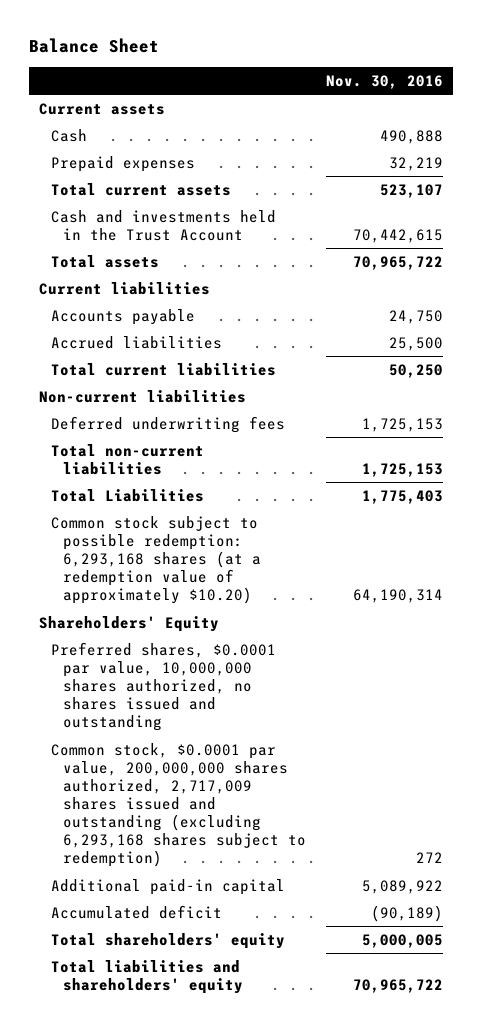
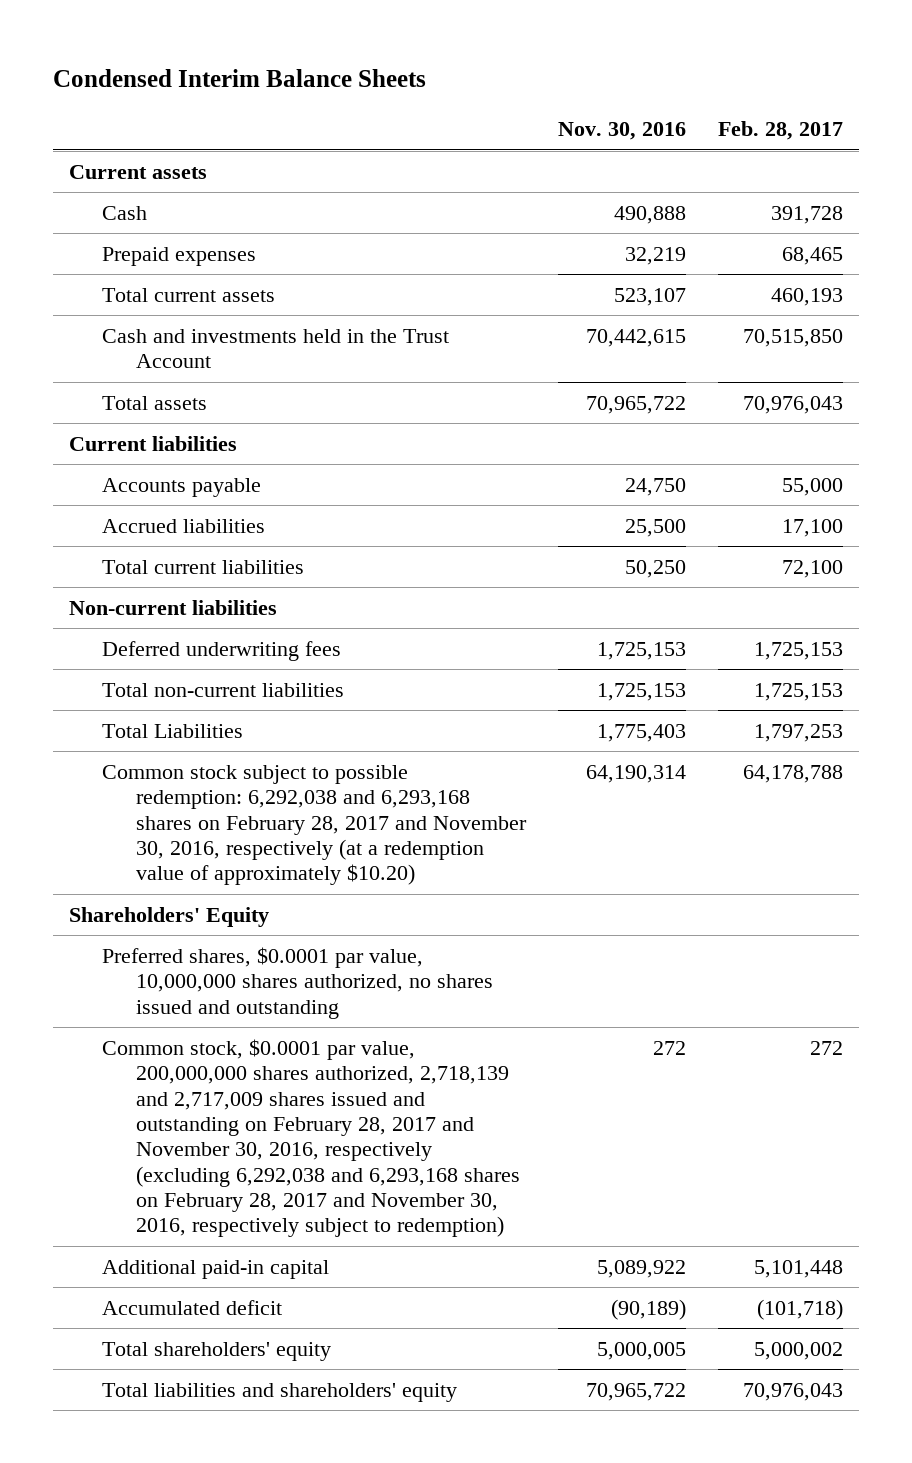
- Balance Sheet
+ Condensed Interim Balance Sheets
- | Nov. 30, 2016
+ | Nov. 30, 2016 | Feb. 28, 2017
- Common stock subject to possible redemption: 6,293,168 shares (at a redemption value of approximately $10.20) | 64,190,314
+ Common stock subject to possible redemption: 6,292,038 and 6,293,168 shares on February 28, 2017 and November 30, 2016, respectively (at a redemption value of approximately $10.20) | 64,190,314 | 64,178,788
- Common stock, $0.0001 par value, 200,000,000 shares authorized, 2,717,009 shares issued and outstanding (excluding 6,293,168 shares subject to redemption) | 272
+ Common stock, $0.0001 par value, 200,000,000 shares authorized, 2,718,139 and 2,717,009 shares issued and outstanding on February 28, 2017 and November 30, 2016, respectively (excluding 6,292,038 and 6,293,168 shares on February 28, 2017 and November 30, 2016, respectively subject to redemption) | 272 | 272

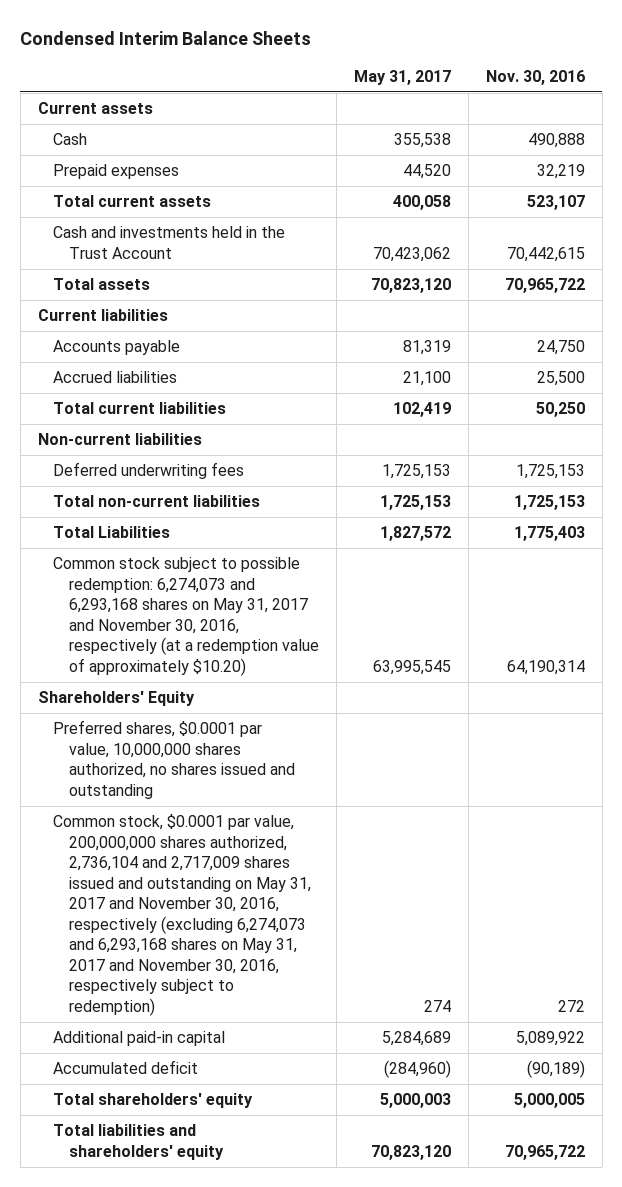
- | Nov. 30, 2016 | Feb. 28, 2017
+ | May 31, 2017 | Nov. 30, 2016
- Common stock subject to possible redemption: 6,292,038 and 6,293,168 shares on February 28, 2017 and November 30, 2016, respectively (at a redemption value of approximately $10.20) | 64,190,314 | 64,178,788
+ Common stock subject to possible redemption: 6,274,073 and 6,293,168 shares on May 31, 2017 and November 30, 2016, respectively (at a redemption value of approximately $10.20) | 63,995,545 | 64,190,314
- Common stock, $0.0001 par value, 200,000,000 shares authorized, 2,718,139 and 2,717,009 shares issued and outstanding on February 28, 2017 and November 30, 2016, respectively (excluding 6,292,038 and 6,293,168 shares on February 28, 2017 and November 30, 2016, respectively subject to redemption) | 272 | 272
+ Common stock, $0.0001 par value, 200,000,000 shares authorized, 2,736,104 and 2,717,009 shares issued and outstanding on May 31, 2017 and November 30, 2016, respectively (excluding 6,274,073 and 6,293,168 shares on May 31, 2017 and November 30, 2016, respectively subject to redemption) | 274 | 272

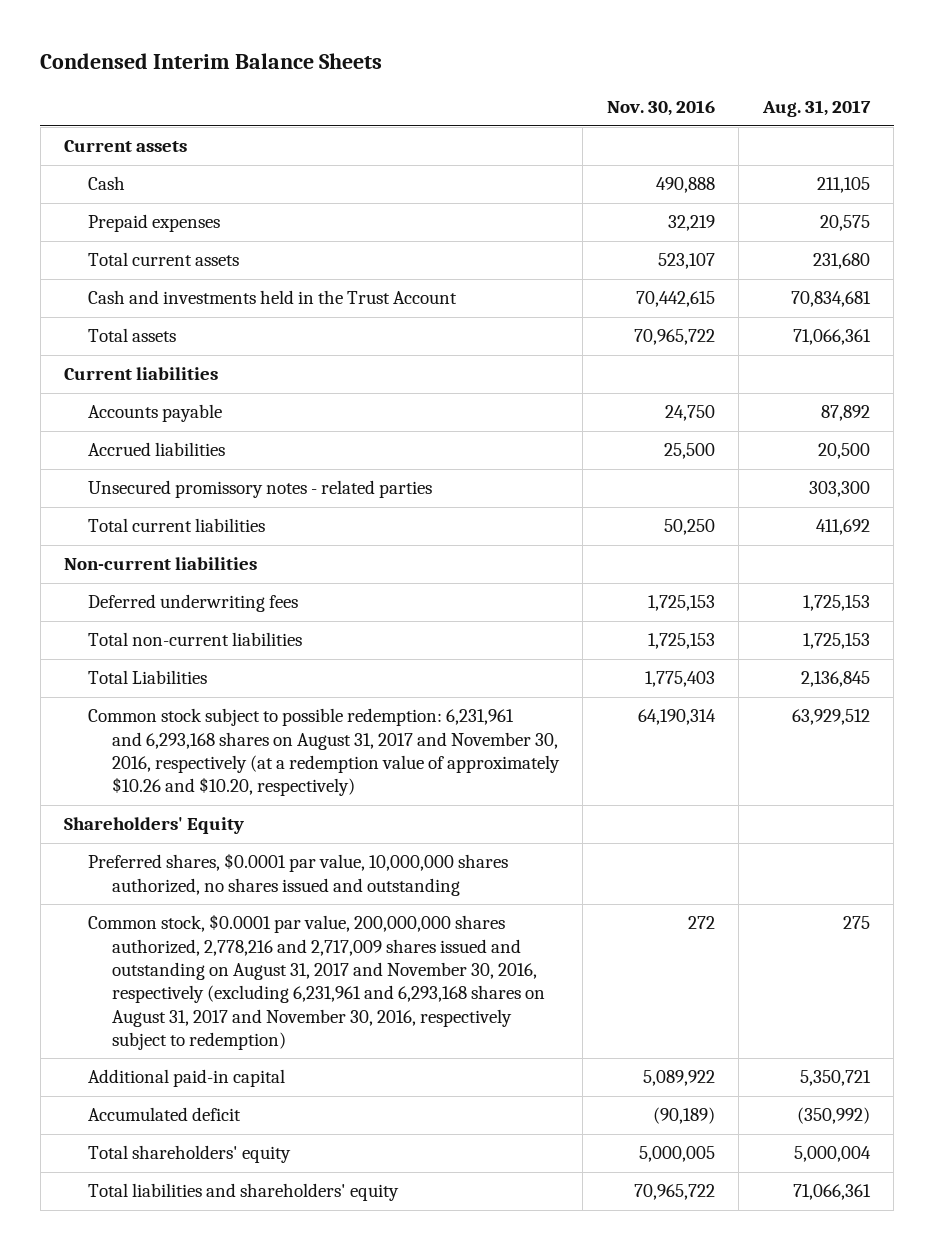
- | May 31, 2017 | Nov. 30, 2016
+ | Nov. 30, 2016 | Aug. 31, 2017
+ Unsecured promissory notes - related parties | | 303,300
- Common stock subject to possible redemption: 6,274,073 and 6,293,168 shares on May 31, 2017 and November 30, 2016, respectively (at a redemption value of approximately $10.20) | 63,995,545 | 64,190,314
+ Common stock subject to possible redemption: 6,231,961 and 6,293,168 shares on August 31, 2017 and November 30, 2016, respectively (at a redemption value of approximately $10.26 and $10.20, respectively) | 64,190,314 | 63,929,512
- Common stock, $0.0001 par value, 200,000,000 shares authorized, 2,736,104 and 2,717,009 shares issued and outstanding on May 31, 2017 and November 30, 2016, respectively (excluding 6,274,073 and 6,293,168 shares on May 31, 2017 and November 30, 2016, respectively subject to redemption) | 274 | 272
+ Common stock, $0.0001 par value, 200,000,000 shares authorized, 2,778,216 and 2,717,009 shares issued and outstanding on August 31, 2017 and November 30, 2016, respectively (excluding 6,231,961 and 6,293,168 shares on August 31, 2017 and November 30, 2016, respectively subject to redemption) | 272 | 275

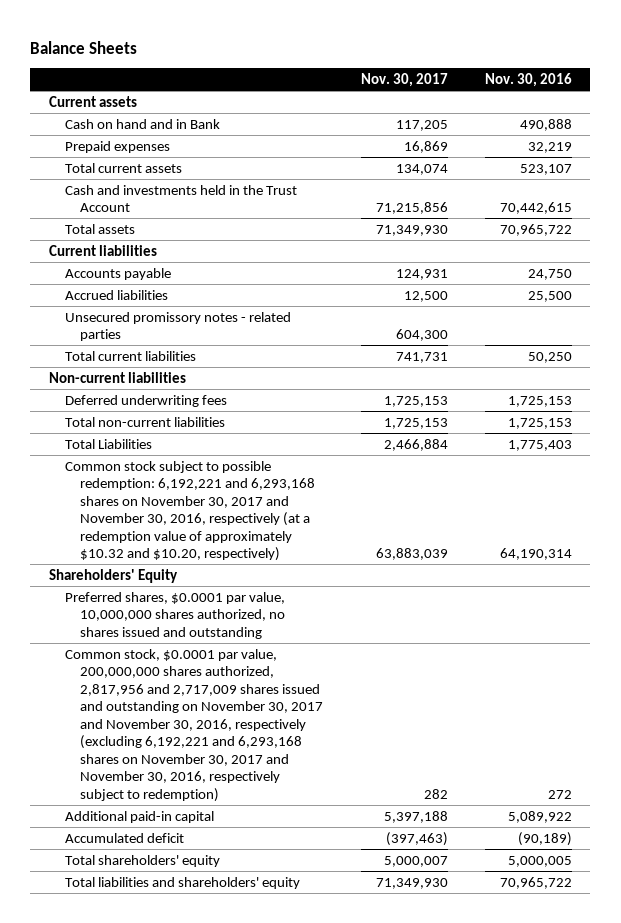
- Condensed Interim Balance Sheets
+ Balance Sheets
- | Nov. 30, 2016 | Aug. 31, 2017
+ | Nov. 30, 2017 | Nov. 30, 2016
- Cash | 490,888 | 211,105
+ Cash on hand and in Bank | 117,205 | 490,888
- Common stock subject to possible redemption: 6,231,961 and 6,293,168 shares on August 31, 2017 and November 30, 2016, respectively (at a redemption value of approximately $10.26 and $10.20, respectively) | 64,190,314 | 63,929,512
+ Common stock subject to possible redemption: 6,192,221 and 6,293,168 shares on November 30, 2017 and November 30, 2016, respectively (at a redemption value of approximately $10.32 and $10.20, respectively) | 63,883,039 | 64,190,314
- Common stock, $0.0001 par value, 200,000,000 shares authorized, 2,778,216 and 2,717,009 shares issued and outstanding on August 31, 2017 and November 30, 2016, respectively (excluding 6,231,961 and 6,293,168 shares on August 31, 2017 and November 30, 2016, respectively subject to redemption) | 272 | 275
+ Common stock, $0.0001 par value, 200,000,000 shares authorized, 2,817,956 and 2,717,009 shares issued and outstanding on November 30, 2017 and November 30, 2016, respectively (excluding 6,192,221 and 6,293,168 shares on November 30, 2017 and November 30, 2016, respectively subject to redemption) | 282 | 272

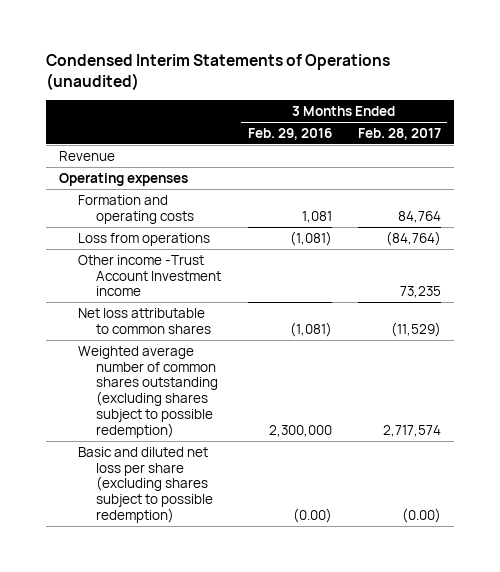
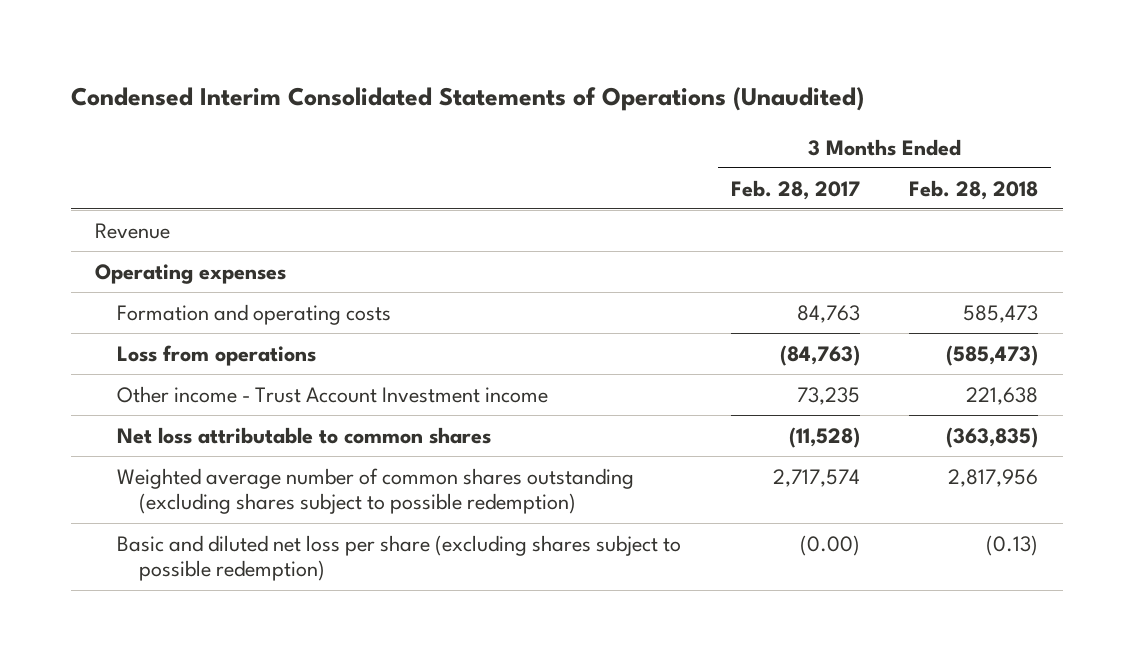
- Condensed Interim Statements of Operations (unaudited)
+ Condensed Interim Consolidated Statements of Operations (Unaudited)
- | 3 Months Ended Feb. 29, 2016 | 3 Months Ended Feb. 28, 2017
+ | 3 Months Ended Feb. 28, 2017 | 3 Months Ended Feb. 28, 2018
- Formation and operating costs | 1,081 | 84,764
- Loss from operations | (1,081) | (84,764)
- Other income -Trust Account Investment income | | 73,235
- Net loss attributable to common shares | (1,081) | (11,529)
+ Formation and operating costs | 84,763 | 585,473
+ Loss from operations | (84,763) | (585,473)
+ Other income - Trust Account Investment income | 73,235 | 221,638
+ Net loss attributable to common shares | (11,528) | (363,835)

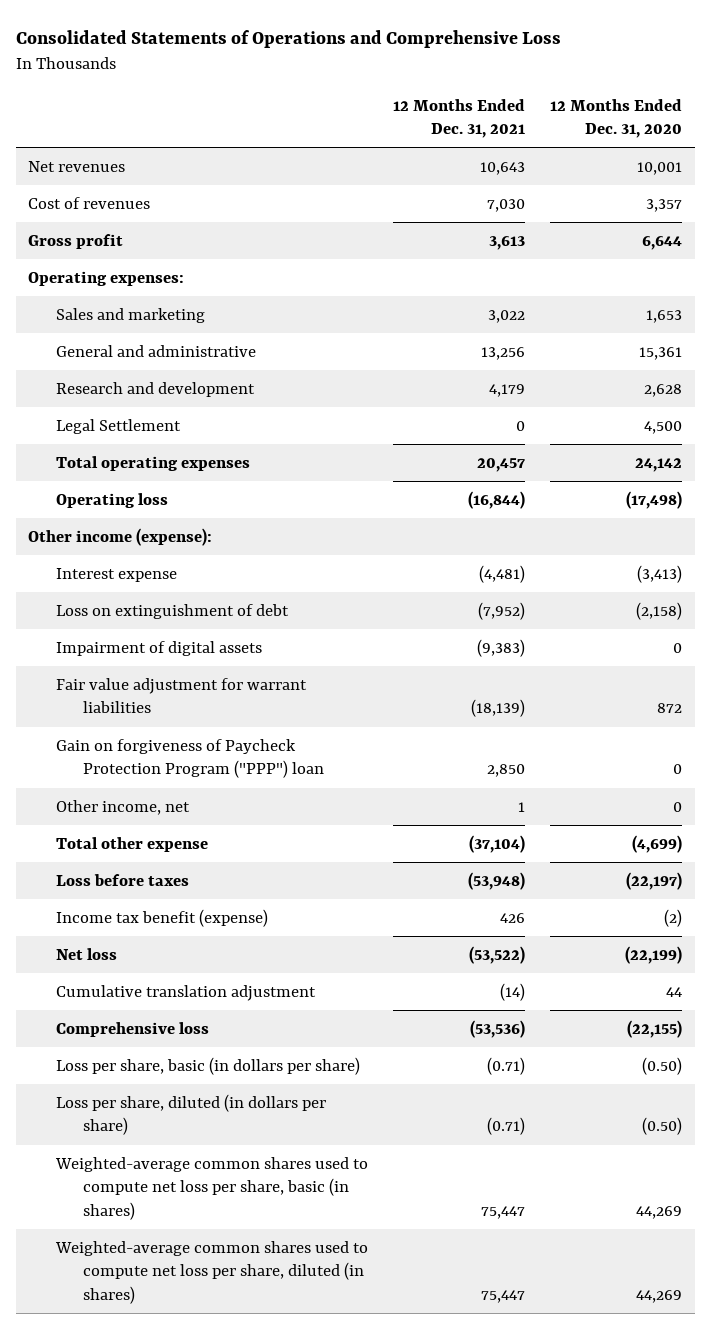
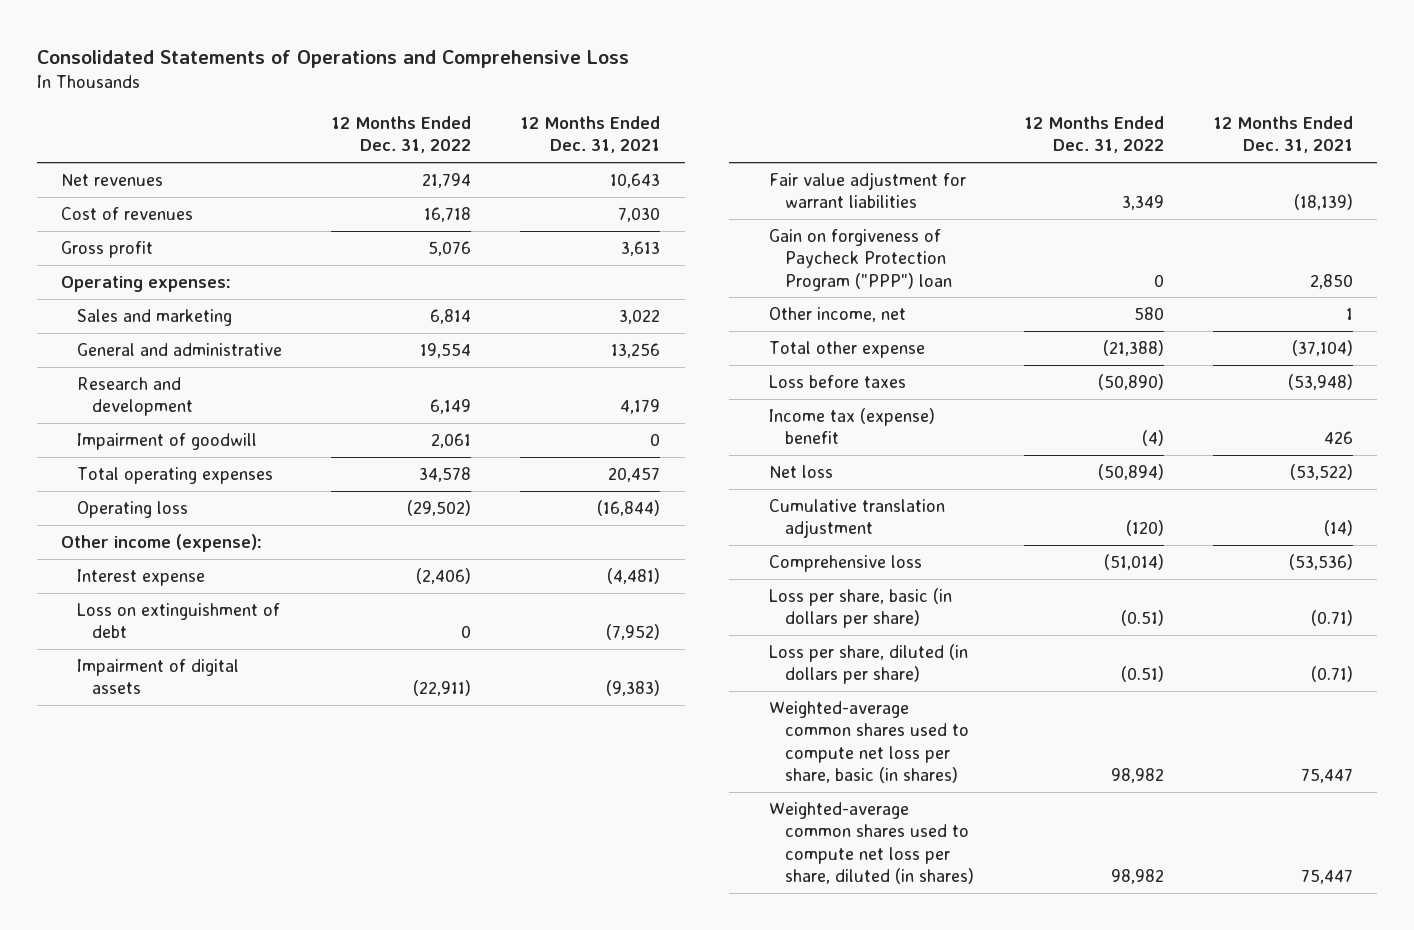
- | 12 Months Ended Dec. 31, 2021 | 12 Months Ended Dec. 31, 2020
+ | 12 Months Ended Dec. 31, 2022 | 12 Months Ended Dec. 31, 2021
- Legal Settlement | 0 | 4,500
+ Impairment of goodwill | 2,061 | 0
- Income tax benefit (expense) | 426 | (2)
+ Income tax (expense) benefit | (4) | 426

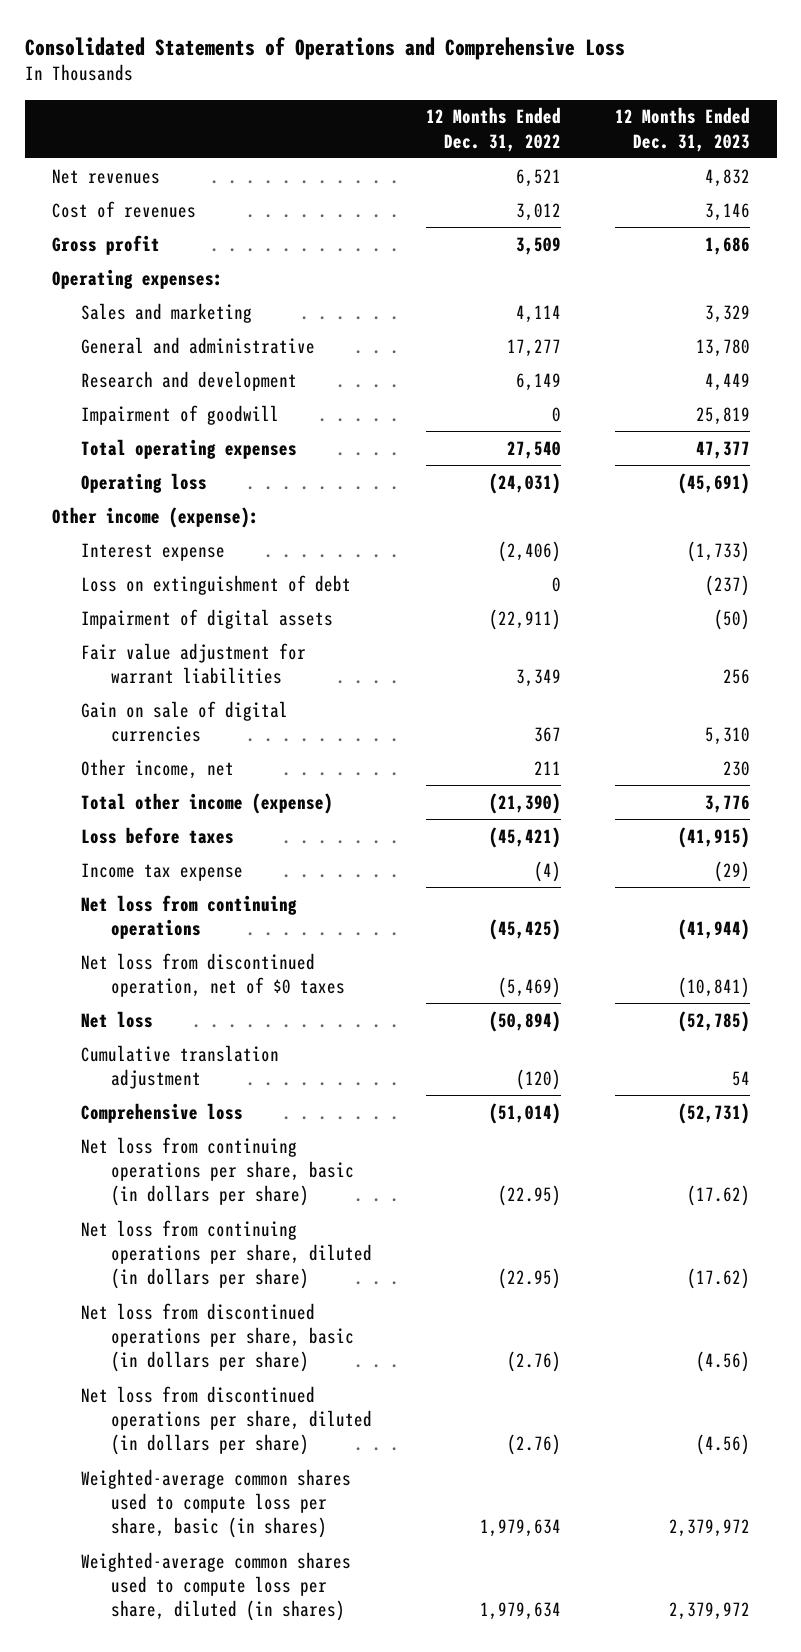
- | 12 Months Ended Dec. 31, 2022 | 12 Months Ended Dec. 31, 2021
+ | 12 Months Ended Dec. 31, 2022 | 12 Months Ended Dec. 31, 2023
- Net revenues | 21,794 | 10,643
- Cost of revenues | 16,718 | 7,030
- Gross profit | 5,076 | 3,613
+ Net revenues | 6,521 | 4,832
+ Cost of revenues | 3,012 | 3,146
+ Gross profit | 3,509 | 1,686
- Sales and marketing | 6,814 | 3,022
- General and administrative | 19,554 | 13,256
+ Sales and marketing | 4,114 | 3,329
+ General and administrative | 17,277 | 13,780
- Impairment of goodwill | 2,061 | 0
- Total operating expenses | 34,578 | 20,457
- Operating loss | (29,502) | (16,844)
+ Impairment of goodwill | 0 | 25,819
+ Total operating expenses | 27,540 | 47,377
+ Operating loss | (24,031) | (45,691)
- Gain on forgiveness of Paycheck Protection Program ("PPP") loan | 0 | 2,850
- Other income, net | 580 | 1
- Total other expense | (21,388) | (37,104)
- Loss before taxes | (50,890) | (53,948)
- Income tax (expense) benefit | (4) | 426
+ Gain on sale of digital currencies | 367 | 5,310
+ Other income, net | 211 | 230
+ Total other income (expense) | (21,390) | 3,776
+ Loss before taxes | (45,421) | (41,915)
+ Income tax expense | (4) | (29)
+ Net loss from continuing operations | (45,425) | (41,944)
+ Net loss from discontinued operation, net of $0 taxes | (5,469) | (10,841)
- Loss per share, basic (in dollars per share) | (0.51) | (0.71)
- Loss per share, diluted (in dollars per share) | (0.51) | (0.71)
- Weighted-average common shares used to compute net loss per share, basic (in shares) | 98,982 | 75,447
- Weighted-average common shares used to compute net loss per share, diluted (in shares) | 98,982 | 75,447
+ Net loss from continuing operations per share, basic (in dollars per share) | (22.95) | (17.62)
+ Net loss from continuing operations per share, diluted (in dollars per share) | (22.95) | (17.62)
+ Net loss from discontinued operations per share, basic (in dollars per share) | (2.76) | (4.56)
+ Net loss from discontinued operations per share, diluted (in dollars per share) | (2.76) | (4.56)
+ Weighted-average common shares used to compute loss per share, basic (in shares) | 1,979,634 | 2,379,972
+ Weighted-average common shares used to compute loss per share, diluted (in shares) | 1,979,634 | 2,379,972

